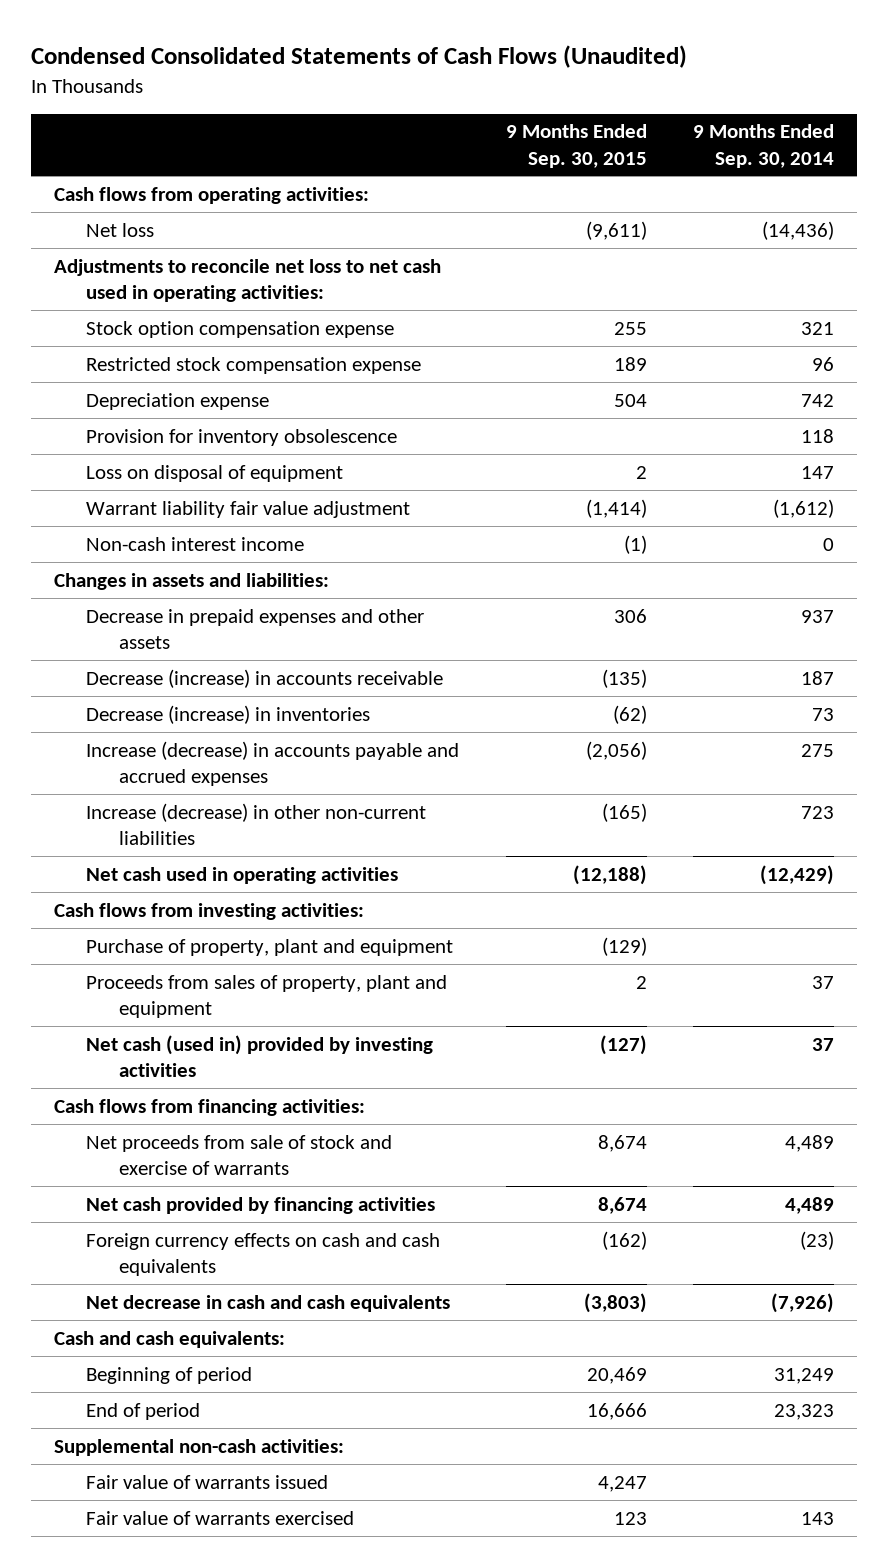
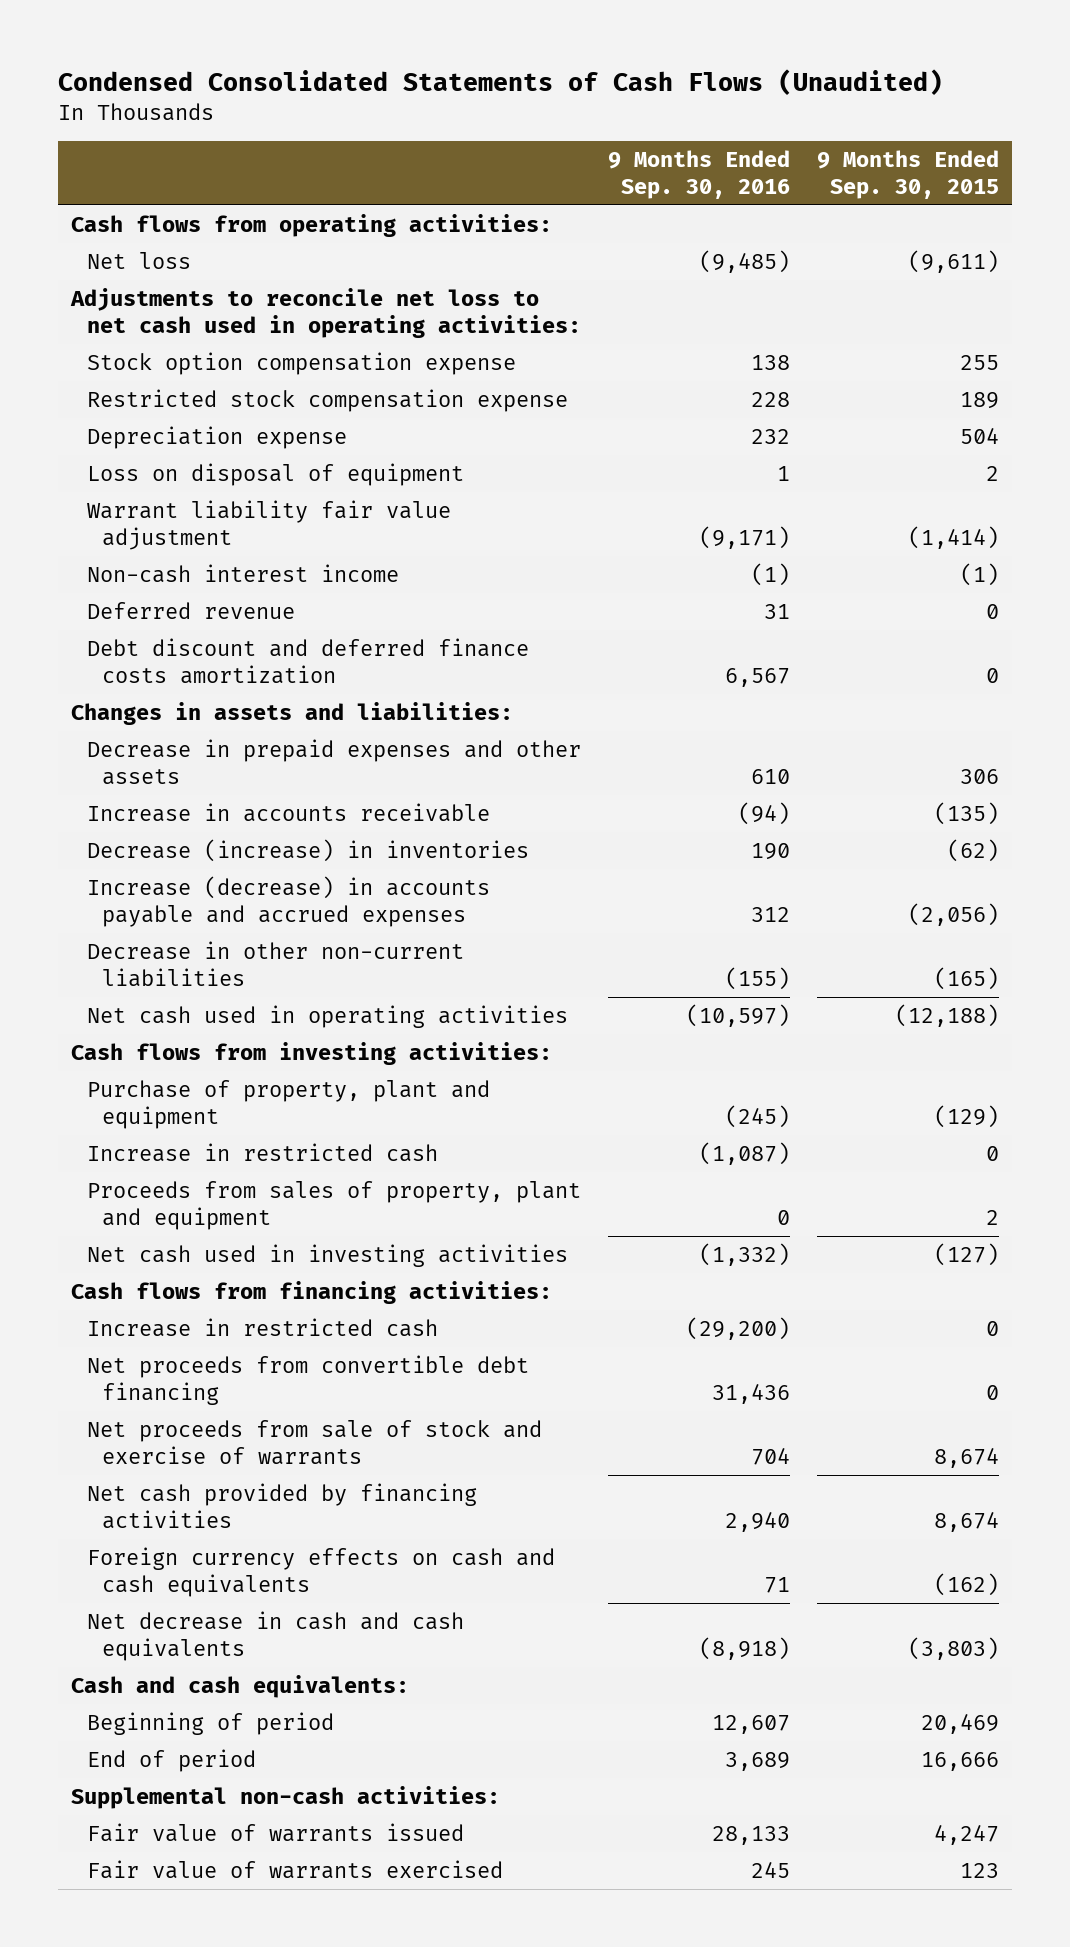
- | 9 Months Ended Sep. 30, 2015 | 9 Months Ended Sep. 30, 2014
+ | 9 Months Ended Sep. 30, 2016 | 9 Months Ended Sep. 30, 2015
- Provision for inventory obsolescence | | 118
+ Deferred revenue | 31 | 0
+ Debt discount and deferred finance costs amortization | 6,567 | 0
- Decrease (increase) in accounts receivable | (135) | 187
+ Increase in accounts receivable | (94) | (135)
- Increase (decrease) in other non-current liabilities | (165) | 723
+ Decrease in other non-current liabilities | (155) | (165)
+ Increase in restricted cash | (1,087) | 0
- Net cash (used in) provided by investing activities | (127) | 37
+ Net cash used in investing activities | (1,332) | (127)
+ Increase in restricted cash | (29,200) | 0
+ Net proceeds from convertible debt financing | 31,436 | 0

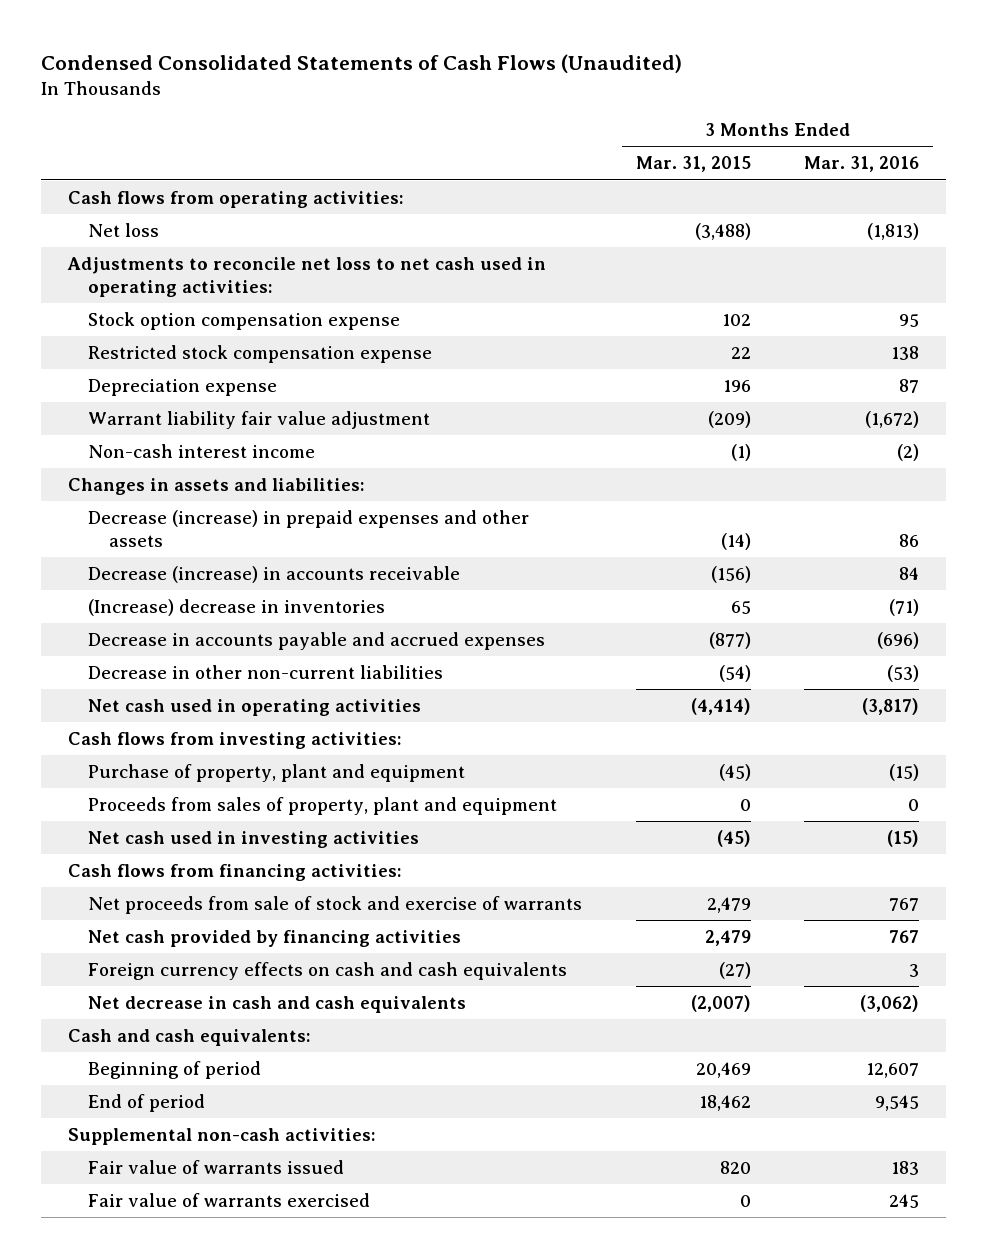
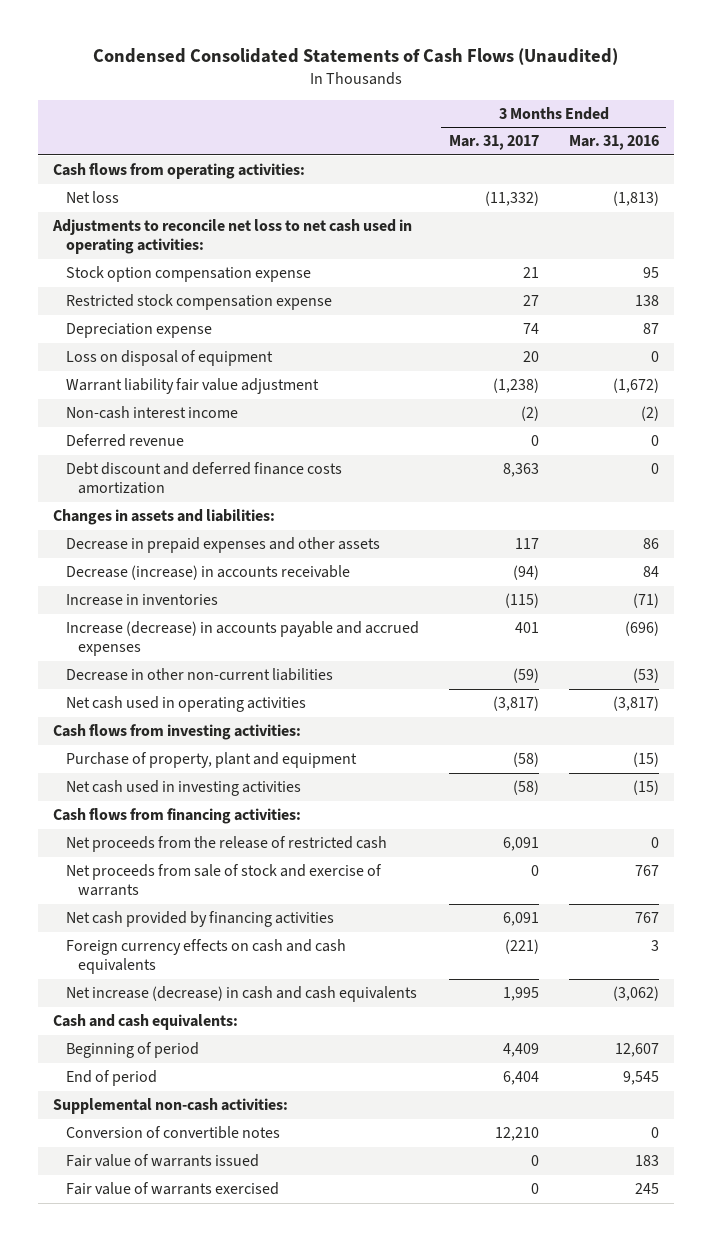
- | 3 Months Ended Mar. 31, 2015 | 3 Months Ended Mar. 31, 2016
+ | 3 Months Ended Mar. 31, 2017 | 3 Months Ended Mar. 31, 2016
+ Loss on disposal of equipment | 20 | 0
+ Deferred revenue | 0 | 0
+ Debt discount and deferred finance costs amortization | 8,363 | 0
- Decrease (increase) in prepaid expenses and other assets | (14) | 86
+ Decrease in prepaid expenses and other assets | 117 | 86
- (Increase) decrease in inventories | 65 | (71)
- Decrease in accounts payable and accrued expenses | (877) | (696)
+ Increase in inventories | (115) | (71)
+ Increase (decrease) in accounts payable and accrued expenses | 401 | (696)
- Proceeds from sales of property, plant and equipment | 0 | 0
+ Net proceeds from the release of restricted cash | 6,091 | 0
- Net decrease in cash and cash equivalents | (2,007) | (3,062)
+ Net increase (decrease) in cash and cash equivalents | 1,995 | (3,062)
+ Conversion of convertible notes | 12,210 | 0

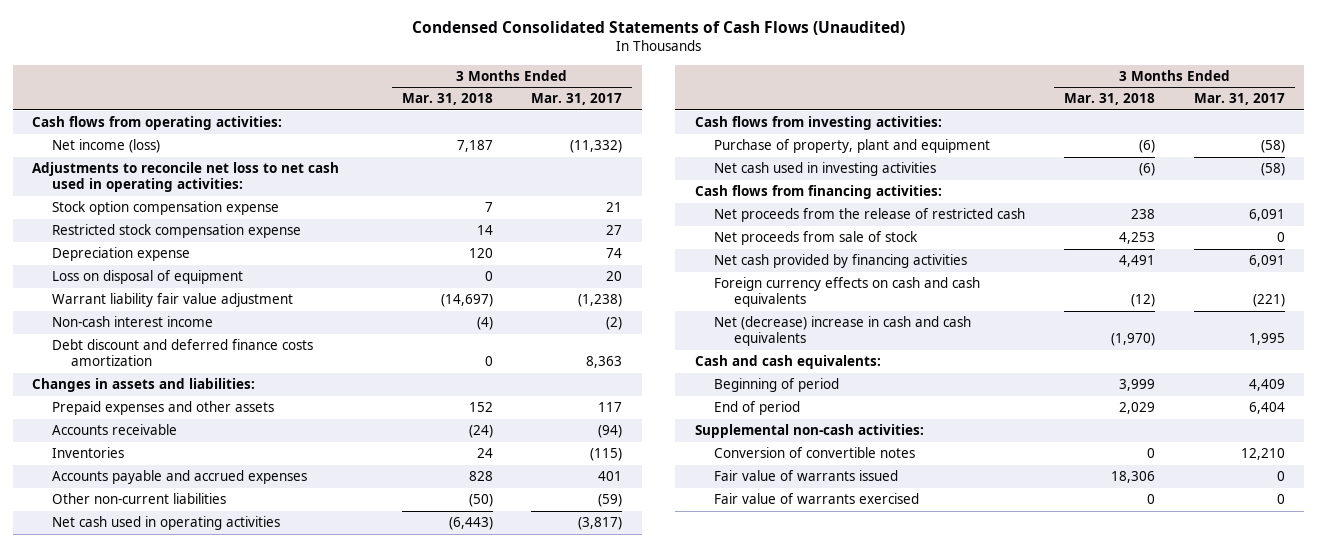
- | 3 Months Ended Mar. 31, 2017 | 3 Months Ended Mar. 31, 2016
+ | 3 Months Ended Mar. 31, 2018 | 3 Months Ended Mar. 31, 2017
- Net loss | (11,332) | (1,813)
+ Net income (loss) | 7,187 | (11,332)
- Deferred revenue | 0 | 0
- Decrease in prepaid expenses and other assets | 117 | 86
- Decrease (increase) in accounts receivable | (94) | 84
- Increase in inventories | (115) | (71)
- Increase (decrease) in accounts payable and accrued expenses | 401 | (696)
- Decrease in other non-current liabilities | (59) | (53)
+ Prepaid expenses and other assets | 152 | 117
+ Accounts receivable | (24) | (94)
+ Inventories | 24 | (115)
+ Accounts payable and accrued expenses | 828 | 401
+ Other non-current liabilities | (50) | (59)
- Net proceeds from sale of stock and exercise of warrants | 0 | 767
+ Net proceeds from sale of stock | 4,253 | 0
- Net increase (decrease) in cash and cash equivalents | 1,995 | (3,062)
+ Net (decrease) increase in cash and cash equivalents | (1,970) | 1,995

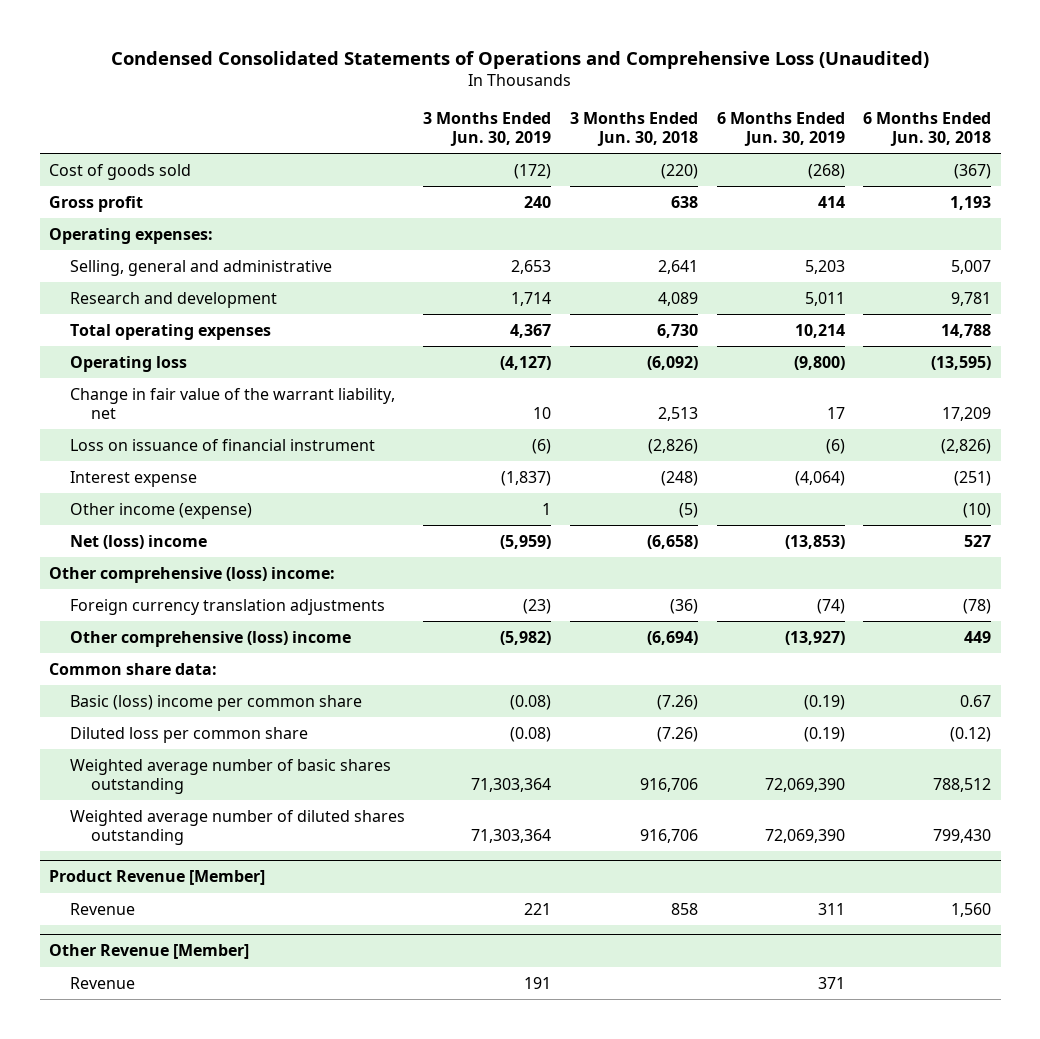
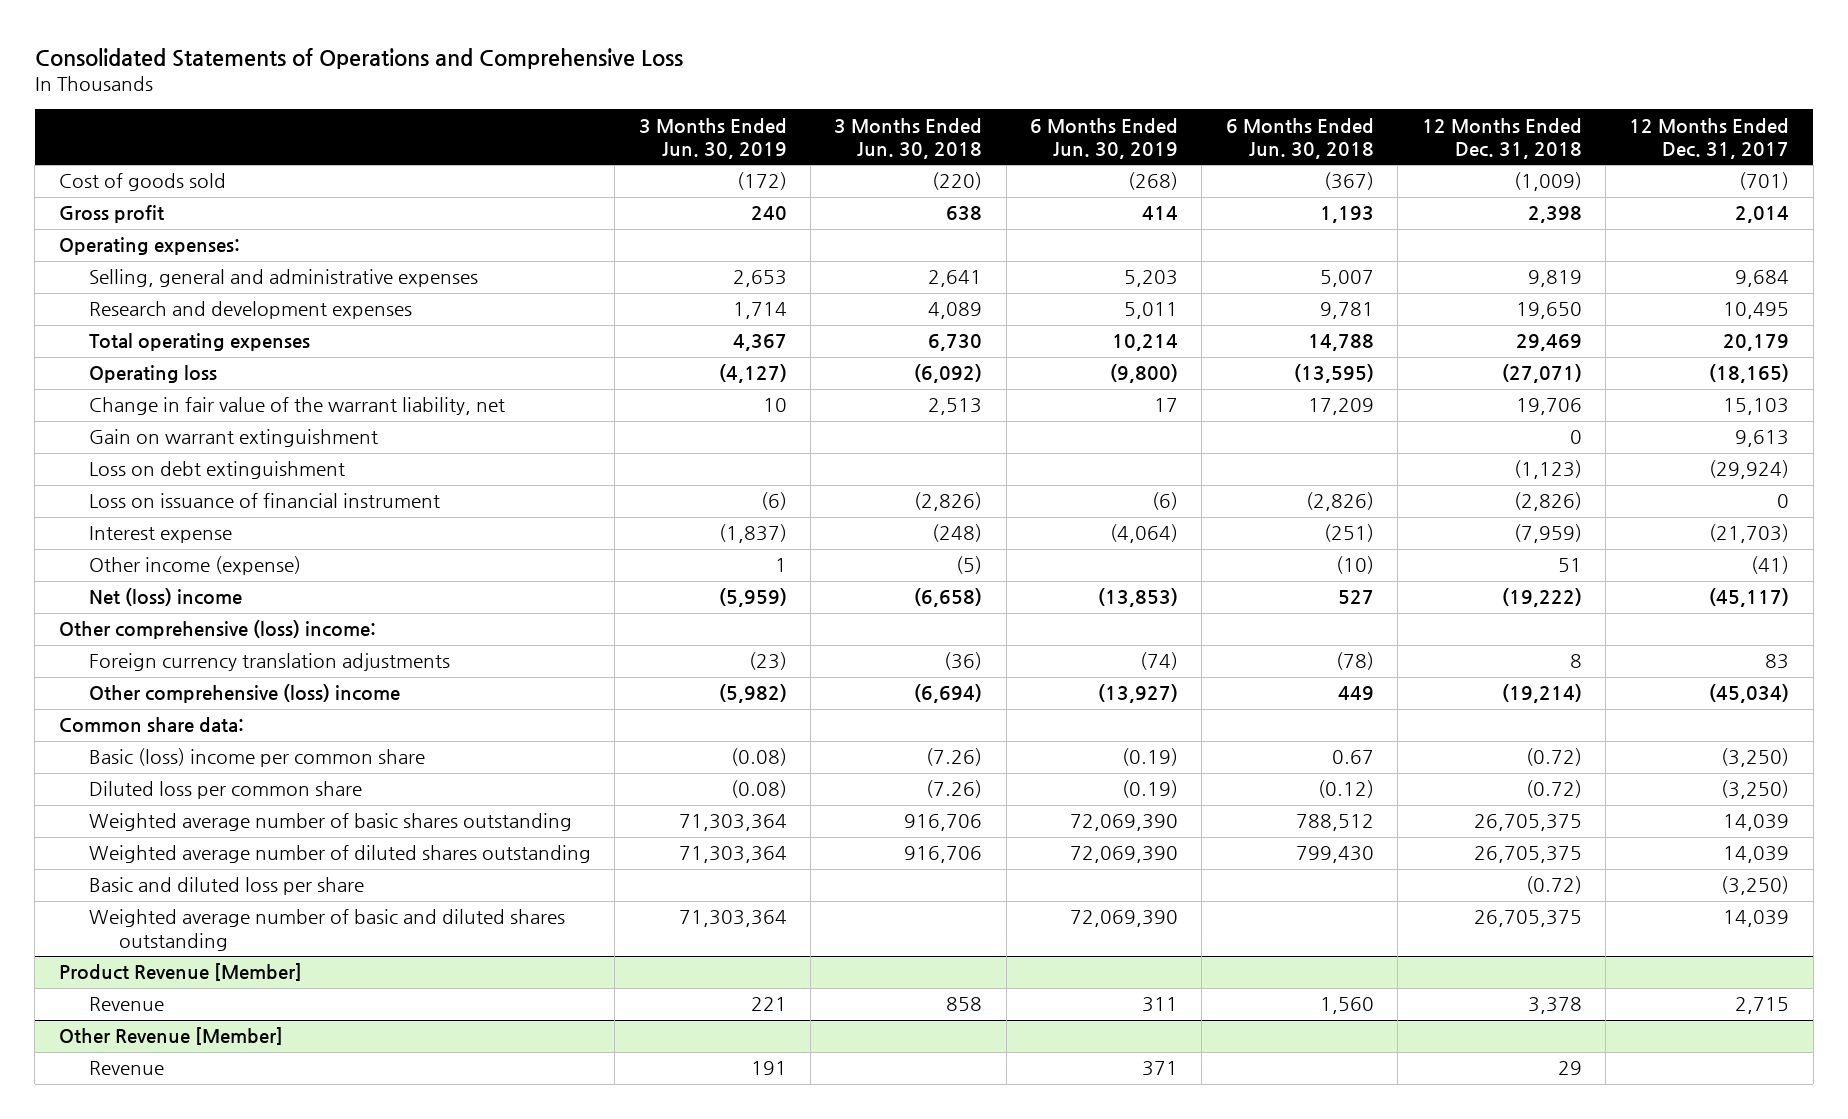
- Condensed Consolidated Statements of Operations and Comprehensive Loss (Unaudited)
+ Consolidated Statements of Operations and Comprehensive Loss
- | 3 Months Ended Jun. 30, 2019 | 3 Months Ended Jun. 30, 2018 | 6 Months Ended Jun. 30, 2019 | 6 Months Ended Jun. 30, 2018
+ | 3 Months Ended Jun. 30, 2019 | 3 Months Ended Jun. 30, 2018 | 6 Months Ended Jun. 30, 2019 | 6 Months Ended Jun. 30, 2018 | 12 Months Ended Dec. 31, 2018 | 12 Months Ended Dec. 31, 2017
- Selling, general and administrative | 2,653 | 2,641 | 5,203 | 5,007
- Research and development | 1,714 | 4,089 | 5,011 | 9,781
+ Selling, general and administrative expenses | 2,653 | 2,641 | 5,203 | 5,007 | 9,819 | 9,684
+ Research and development expenses | 1,714 | 4,089 | 5,011 | 9,781 | 19,650 | 10,495
+ Gain on warrant extinguishment | | | | | 0 | 9,613
+ Loss on debt extinguishment | | | | | (1,123) | (29,924)
+ Basic and diluted loss per share | | | | | (0.72) | (3,250)
+ Weighted average number of basic and diluted shares outstanding | 71,303,364 | | 72,069,390 | | 26,705,375 | 14,039

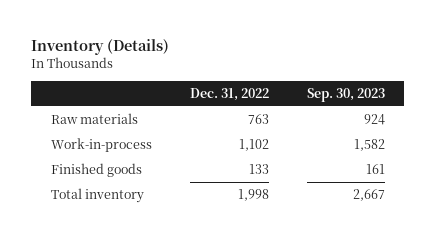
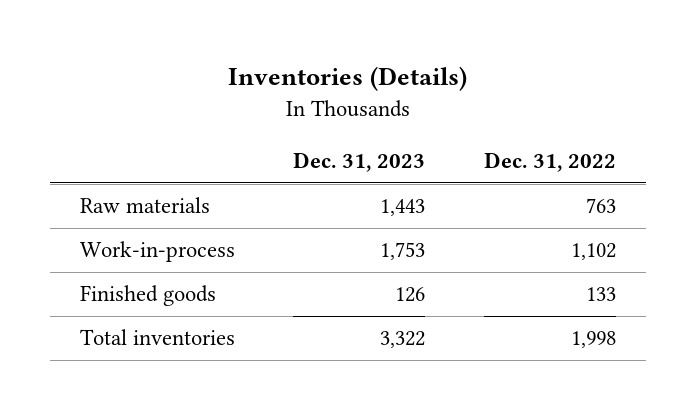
- Inventory (Details)
+ Inventories (Details)
- | Dec. 31, 2022 | Sep. 30, 2023
+ | Dec. 31, 2023 | Dec. 31, 2022
- Total inventory | 1,998 | 2,667
+ Total inventories | 3,322 | 1,998

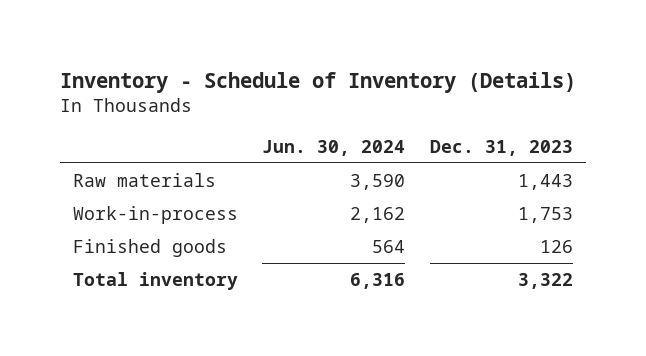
- Inventories (Details)
+ Inventory - Schedule of Inventory (Details)
- | Dec. 31, 2023 | Dec. 31, 2022
+ | Jun. 30, 2024 | Dec. 31, 2023
- Total inventories | 3,322 | 1,998
+ Total inventory | 6,316 | 3,322

